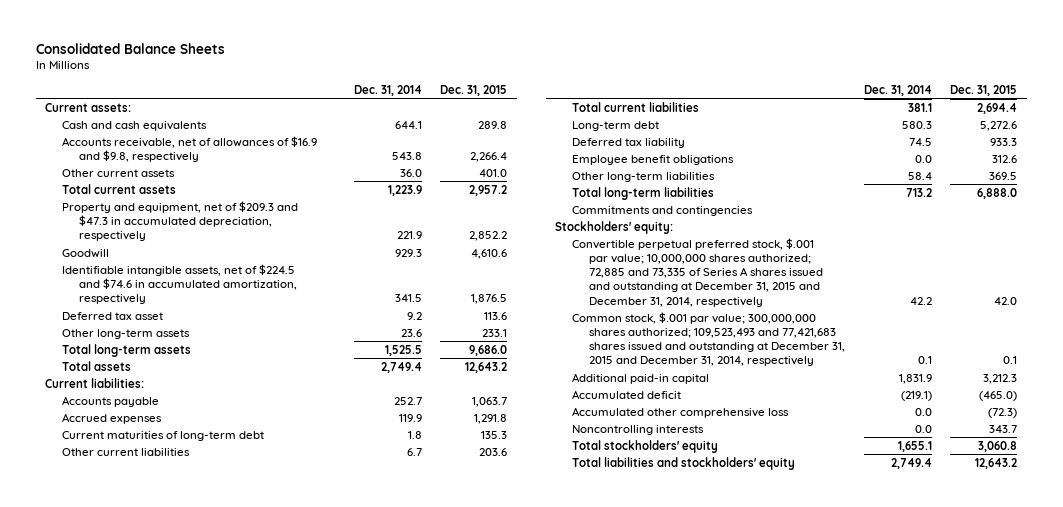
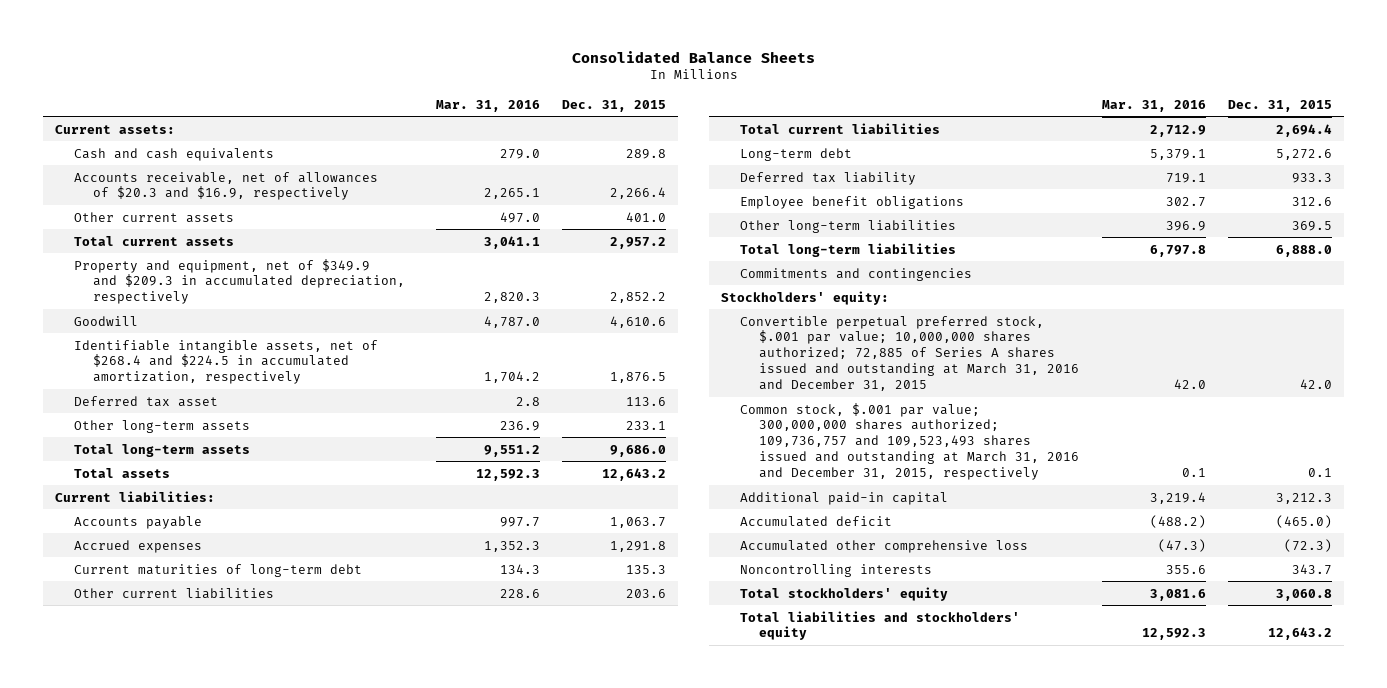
- | Dec. 31, 2014 | Dec. 31, 2015
+ | Mar. 31, 2016 | Dec. 31, 2015
- Accounts receivable, net of allowances of $16.9 and $9.8, respectively | 543.8 | 2,266.4
+ Accounts receivable, net of allowances of $20.3 and $16.9, respectively | 2,265.1 | 2,266.4
- Property and equipment, net of $209.3 and $47.3 in accumulated depreciation, respectively | 221.9 | 2,852.2
+ Property and equipment, net of $349.9 and $209.3 in accumulated depreciation, respectively | 2,820.3 | 2,852.2
- Identifiable intangible assets, net of $224.5 and $74.6 in accumulated amortization, respectively | 341.5 | 1,876.5
+ Identifiable intangible assets, net of $268.4 and $224.5 in accumulated amortization, respectively | 1,704.2 | 1,876.5
- Convertible perpetual preferred stock, $.001 par value; 10,000,000 shares authorized; 72,885 and 73,335 of Series A shares issued and outstanding at December 31, 2015 and December 31, 2014, respectively | 42.2 | 42.0
- Common stock, $.001 par value; 300,000,000 shares authorized; 109,523,493 and 77,421,683 shares issued and outstanding at December 31, 2015 and December 31, 2014, respectively | 0.1 | 0.1
+ Convertible perpetual preferred stock, $.001 par value; 10,000,000 shares authorized; 72,885 of Series A shares issued and outstanding at March 31, 2016 and December 31, 2015 | 42.0 | 42.0
+ Common stock, $.001 par value; 300,000,000 shares authorized; 109,736,757 and 109,523,493 shares issued and outstanding at March 31, 2016 and December 31, 2015, respectively | 0.1 | 0.1

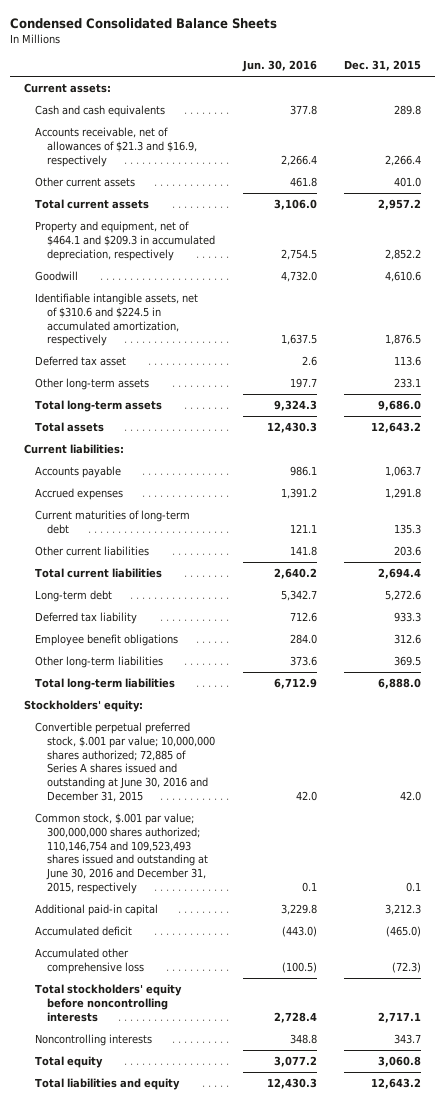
- Consolidated Balance Sheets
+ Condensed Consolidated Balance Sheets
- | Mar. 31, 2016 | Dec. 31, 2015
+ | Jun. 30, 2016 | Dec. 31, 2015
- Accounts receivable, net of allowances of $20.3 and $16.9, respectively | 2,265.1 | 2,266.4
+ Accounts receivable, net of allowances of $21.3 and $16.9, respectively | 2,266.4 | 2,266.4
- Property and equipment, net of $349.9 and $209.3 in accumulated depreciation, respectively | 2,820.3 | 2,852.2
+ Property and equipment, net of $464.1 and $209.3 in accumulated depreciation, respectively | 2,754.5 | 2,852.2
- Identifiable intangible assets, net of $268.4 and $224.5 in accumulated amortization, respectively | 1,704.2 | 1,876.5
+ Identifiable intangible assets, net of $310.6 and $224.5 in accumulated amortization, respectively | 1,637.5 | 1,876.5
- Commitments and contingencies
- Convertible perpetual preferred stock, $.001 par value; 10,000,000 shares authorized; 72,885 of Series A shares issued and outstanding at March 31, 2016 and December 31, 2015 | 42.0 | 42.0
- Common stock, $.001 par value; 300,000,000 shares authorized; 109,736,757 and 109,523,493 shares issued and outstanding at March 31, 2016 and December 31, 2015, respectively | 0.1 | 0.1
+ Convertible perpetual preferred stock, $.001 par value; 10,000,000 shares authorized; 72,885 of Series A shares issued and outstanding at June 30, 2016 and December 31, 2015 | 42.0 | 42.0
+ Common stock, $.001 par value; 300,000,000 shares authorized; 110,146,754 and 109,523,493 shares issued and outstanding at June 30, 2016 and December 31, 2015, respectively | 0.1 | 0.1
+ Total stockholders' equity before noncontrolling interests | 2,728.4 | 2,717.1
- Total stockholders' equity | 3,081.6 | 3,060.8
- Total liabilities and stockholders' equity | 12,592.3 | 12,643.2
+ Total equity | 3,077.2 | 3,060.8
+ Total liabilities and equity | 12,430.3 | 12,643.2

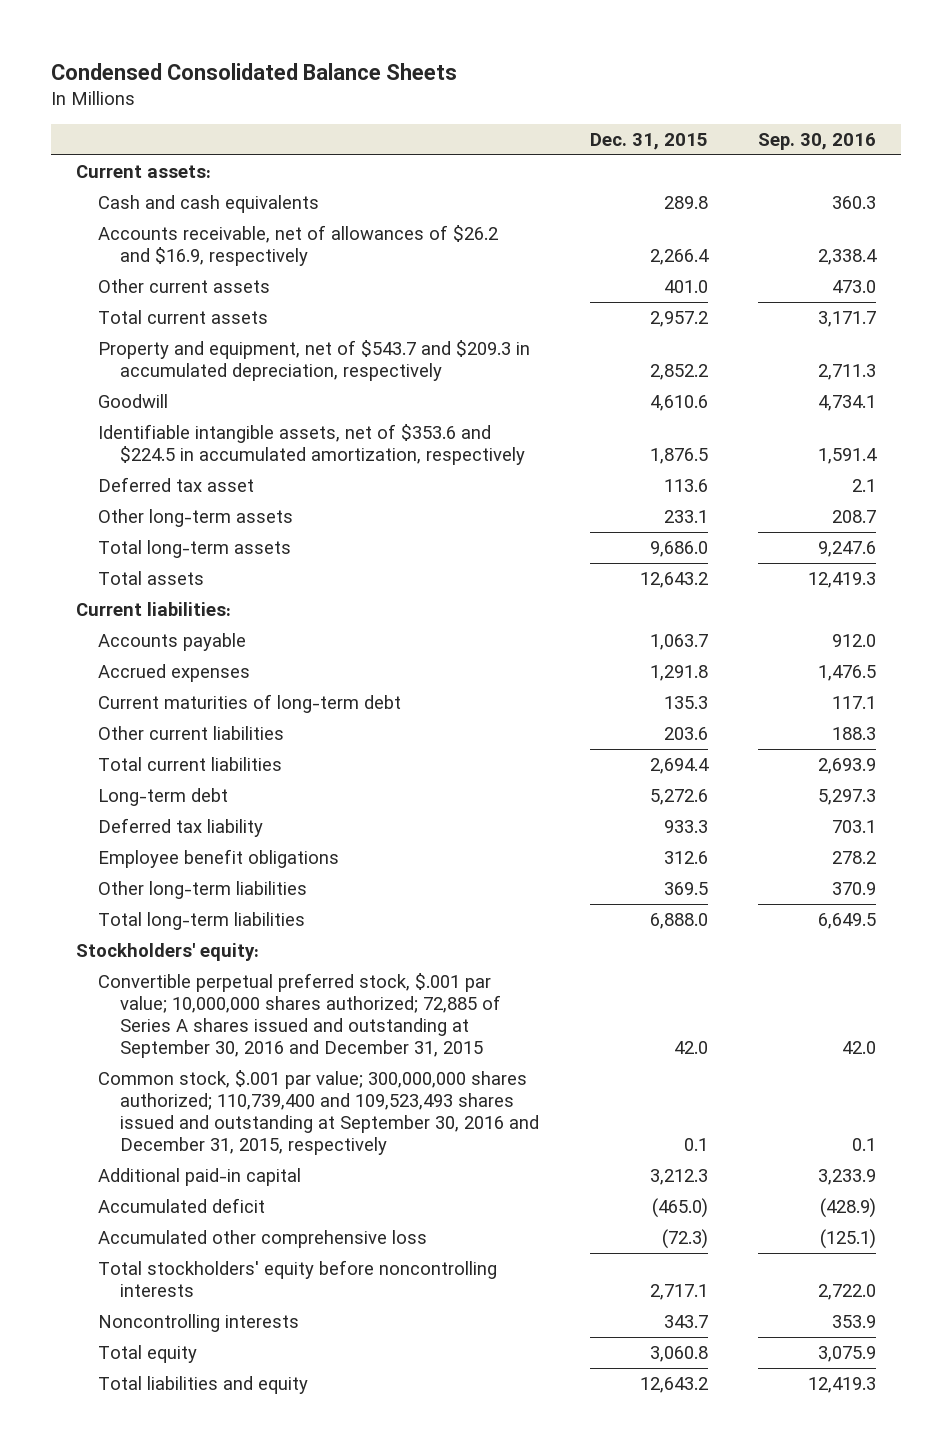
- | Jun. 30, 2016 | Dec. 31, 2015
+ | Dec. 31, 2015 | Sep. 30, 2016
- Accounts receivable, net of allowances of $21.3 and $16.9, respectively | 2,266.4 | 2,266.4
+ Accounts receivable, net of allowances of $26.2 and $16.9, respectively | 2,266.4 | 2,338.4
- Property and equipment, net of $464.1 and $209.3 in accumulated depreciation, respectively | 2,754.5 | 2,852.2
+ Property and equipment, net of $543.7 and $209.3 in accumulated depreciation, respectively | 2,852.2 | 2,711.3
- Identifiable intangible assets, net of $310.6 and $224.5 in accumulated amortization, respectively | 1,637.5 | 1,876.5
+ Identifiable intangible assets, net of $353.6 and $224.5 in accumulated amortization, respectively | 1,876.5 | 1,591.4
- Convertible perpetual preferred stock, $.001 par value; 10,000,000 shares authorized; 72,885 of Series A shares issued and outstanding at June 30, 2016 and December 31, 2015 | 42.0 | 42.0
- Common stock, $.001 par value; 300,000,000 shares authorized; 110,146,754 and 109,523,493 shares issued and outstanding at June 30, 2016 and December 31, 2015, respectively | 0.1 | 0.1
+ Convertible perpetual preferred stock, $.001 par value; 10,000,000 shares authorized; 72,885 of Series A shares issued and outstanding at September 30, 2016 and December 31, 2015 | 42.0 | 42.0
+ Common stock, $.001 par value; 300,000,000 shares authorized; 110,739,400 and 109,523,493 shares issued and outstanding at September 30, 2016 and December 31, 2015, respectively | 0.1 | 0.1

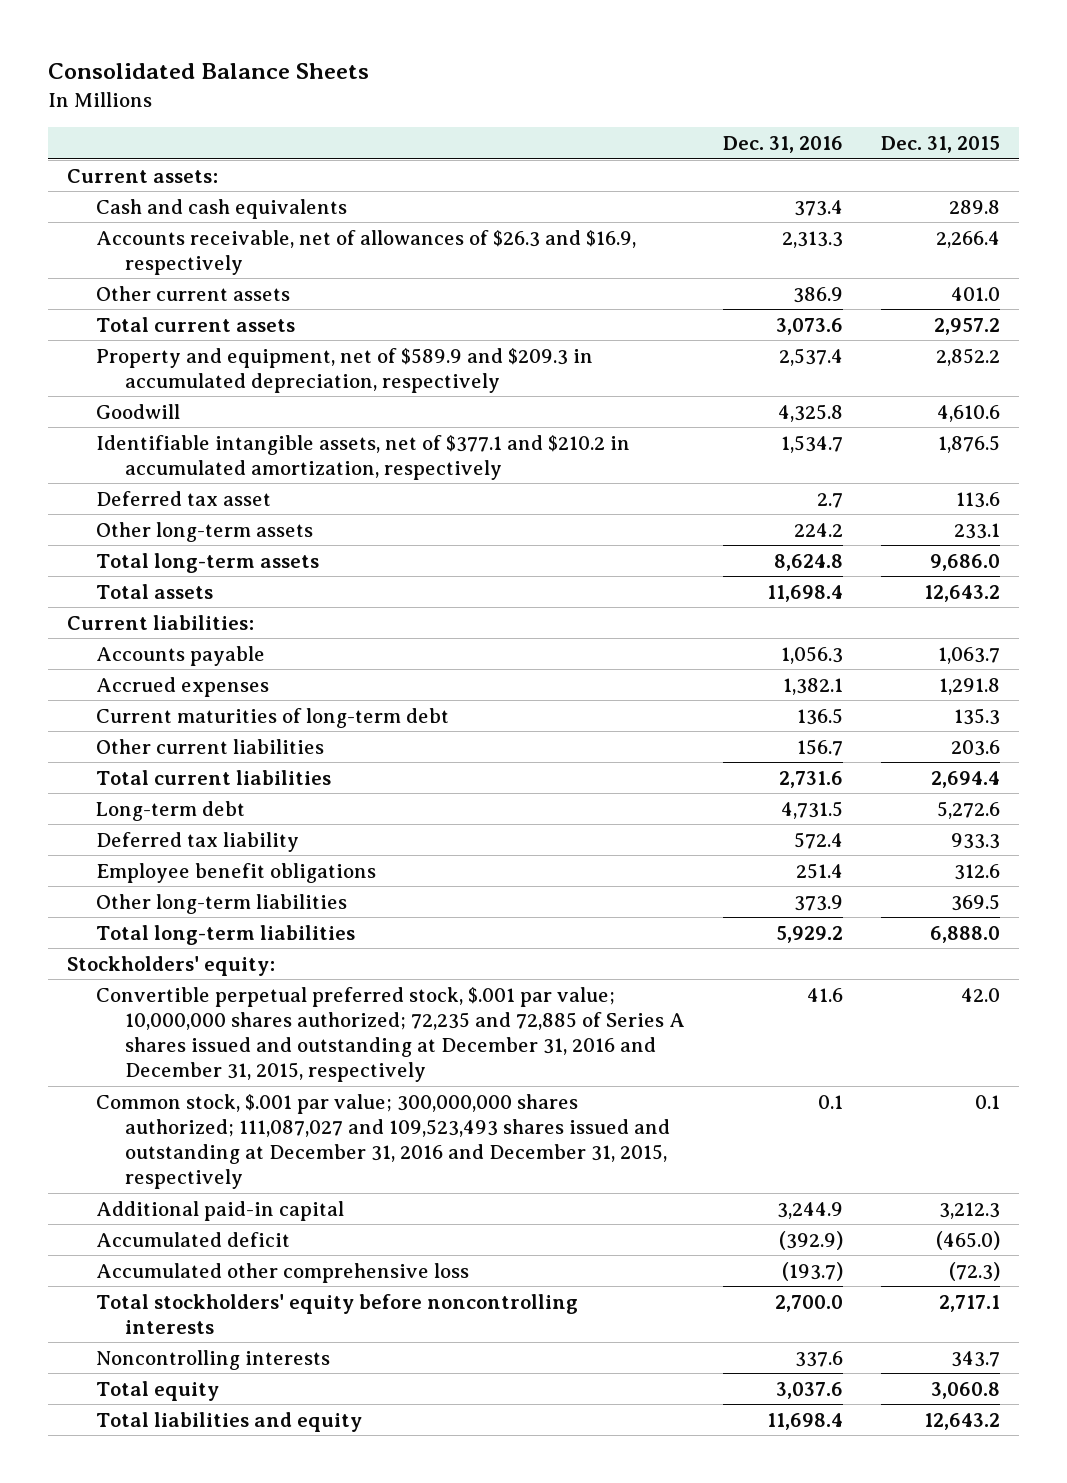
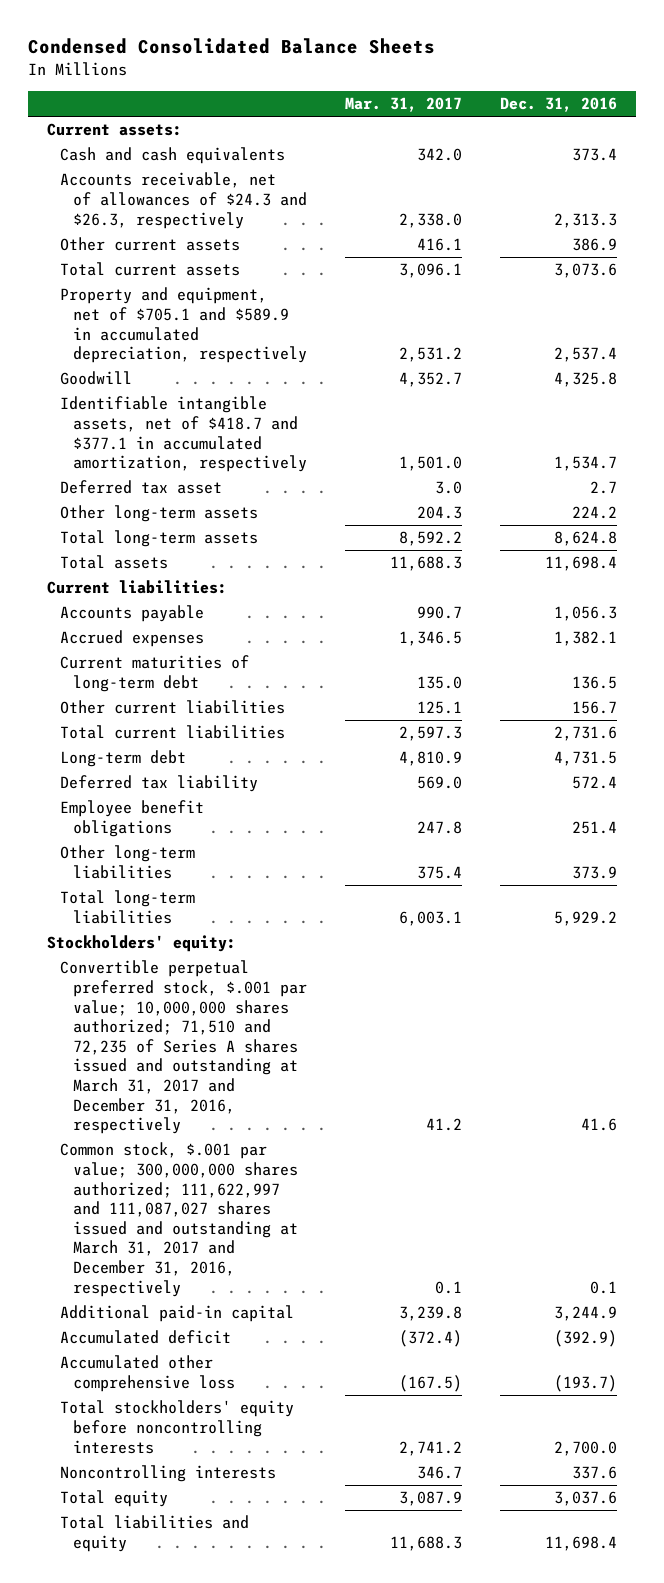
- Consolidated Balance Sheets
+ Condensed Consolidated Balance Sheets
- | Dec. 31, 2016 | Dec. 31, 2015
+ | Mar. 31, 2017 | Dec. 31, 2016
- Accounts receivable, net of allowances of $26.3 and $16.9, respectively | 2,313.3 | 2,266.4
+ Accounts receivable, net of allowances of $24.3 and $26.3, respectively | 2,338.0 | 2,313.3
- Property and equipment, net of $589.9 and $209.3 in accumulated depreciation, respectively | 2,537.4 | 2,852.2
+ Property and equipment, net of $705.1 and $589.9 in accumulated depreciation, respectively | 2,531.2 | 2,537.4
- Identifiable intangible assets, net of $377.1 and $210.2 in accumulated amortization, respectively | 1,534.7 | 1,876.5
+ Identifiable intangible assets, net of $418.7 and $377.1 in accumulated amortization, respectively | 1,501.0 | 1,534.7
- Convertible perpetual preferred stock, $.001 par value; 10,000,000 shares authorized; 72,235 and 72,885 of Series A shares issued and outstanding at December 31, 2016 and December 31, 2015, respectively | 41.6 | 42.0
- Common stock, $.001 par value; 300,000,000 shares authorized; 111,087,027 and 109,523,493 shares issued and outstanding at December 31, 2016 and December 31, 2015, respectively | 0.1 | 0.1
+ Convertible perpetual preferred stock, $.001 par value; 10,000,000 shares authorized; 71,510 and 72,235 of Series A shares issued and outstanding at March 31, 2017 and December 31, 2016, respectively | 41.2 | 41.6
+ Common stock, $.001 par value; 300,000,000 shares authorized; 111,622,997 and 111,087,027 shares issued and outstanding at March 31, 2017 and December 31, 2016, respectively | 0.1 | 0.1

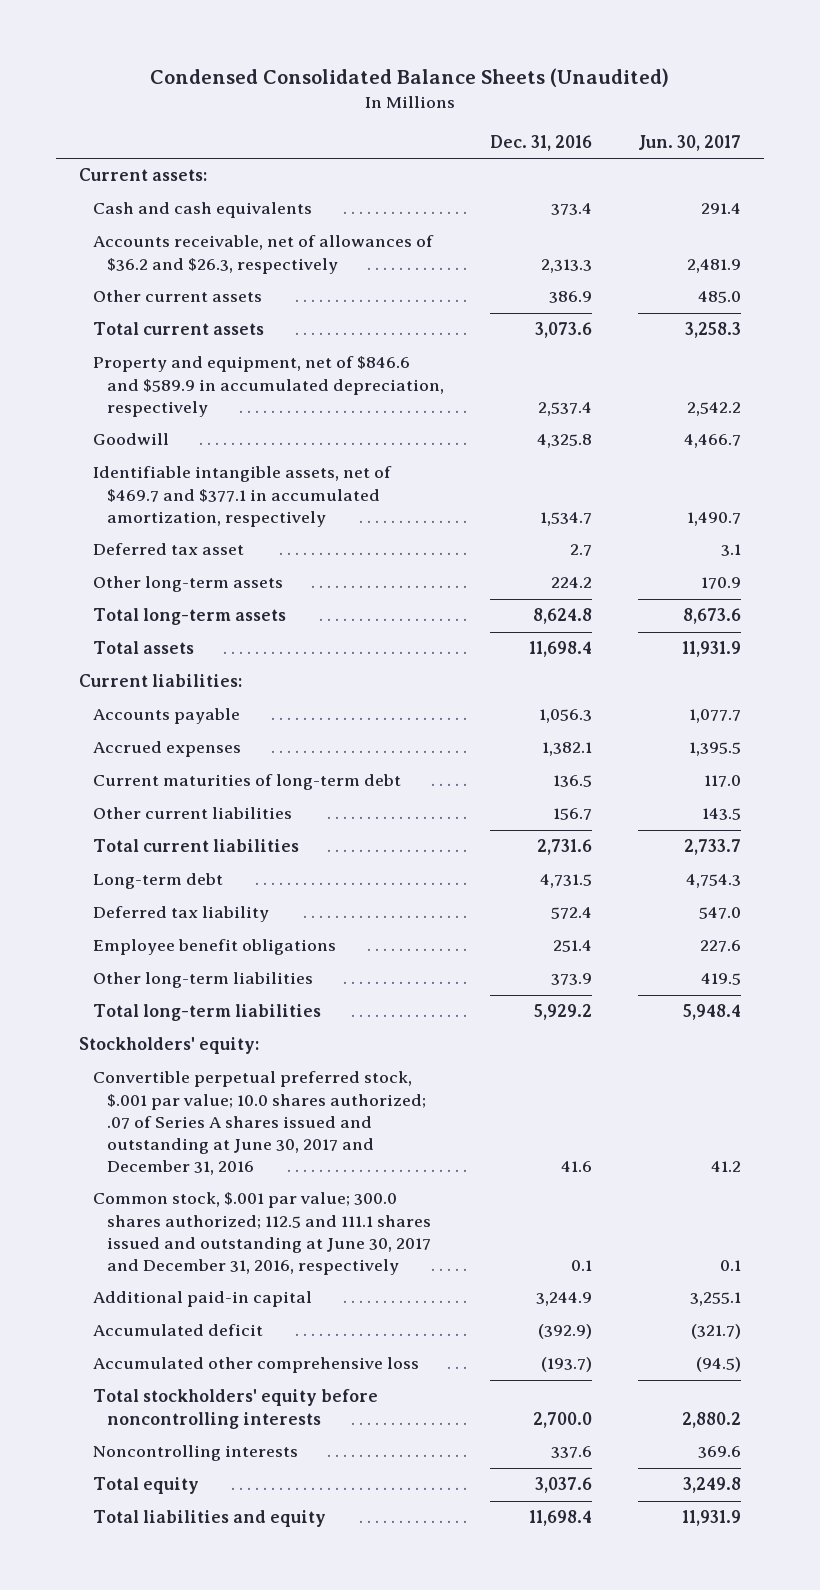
- Condensed Consolidated Balance Sheets
+ Condensed Consolidated Balance Sheets (Unaudited)
- | Mar. 31, 2017 | Dec. 31, 2016
+ | Dec. 31, 2016 | Jun. 30, 2017
- Accounts receivable, net of allowances of $24.3 and $26.3, respectively | 2,338.0 | 2,313.3
+ Accounts receivable, net of allowances of $36.2 and $26.3, respectively | 2,313.3 | 2,481.9
- Property and equipment, net of $705.1 and $589.9 in accumulated depreciation, respectively | 2,531.2 | 2,537.4
+ Property and equipment, net of $846.6 and $589.9 in accumulated depreciation, respectively | 2,537.4 | 2,542.2
- Identifiable intangible assets, net of $418.7 and $377.1 in accumulated amortization, respectively | 1,501.0 | 1,534.7
+ Identifiable intangible assets, net of $469.7 and $377.1 in accumulated amortization, respectively | 1,534.7 | 1,490.7
- Convertible perpetual preferred stock, $.001 par value; 10,000,000 shares authorized; 71,510 and 72,235 of Series A shares issued and outstanding at March 31, 2017 and December 31, 2016, respectively | 41.2 | 41.6
- Common stock, $.001 par value; 300,000,000 shares authorized; 111,622,997 and 111,087,027 shares issued and outstanding at March 31, 2017 and December 31, 2016, respectively | 0.1 | 0.1
+ Convertible perpetual preferred stock, $.001 par value; 10.0 shares authorized; .07 of Series A shares issued and outstanding at June 30, 2017 and December 31, 2016 | 41.6 | 41.2
+ Common stock, $.001 par value; 300.0 shares authorized; 112.5 and 111.1 shares issued and outstanding at June 30, 2017 and December 31, 2016, respectively | 0.1 | 0.1

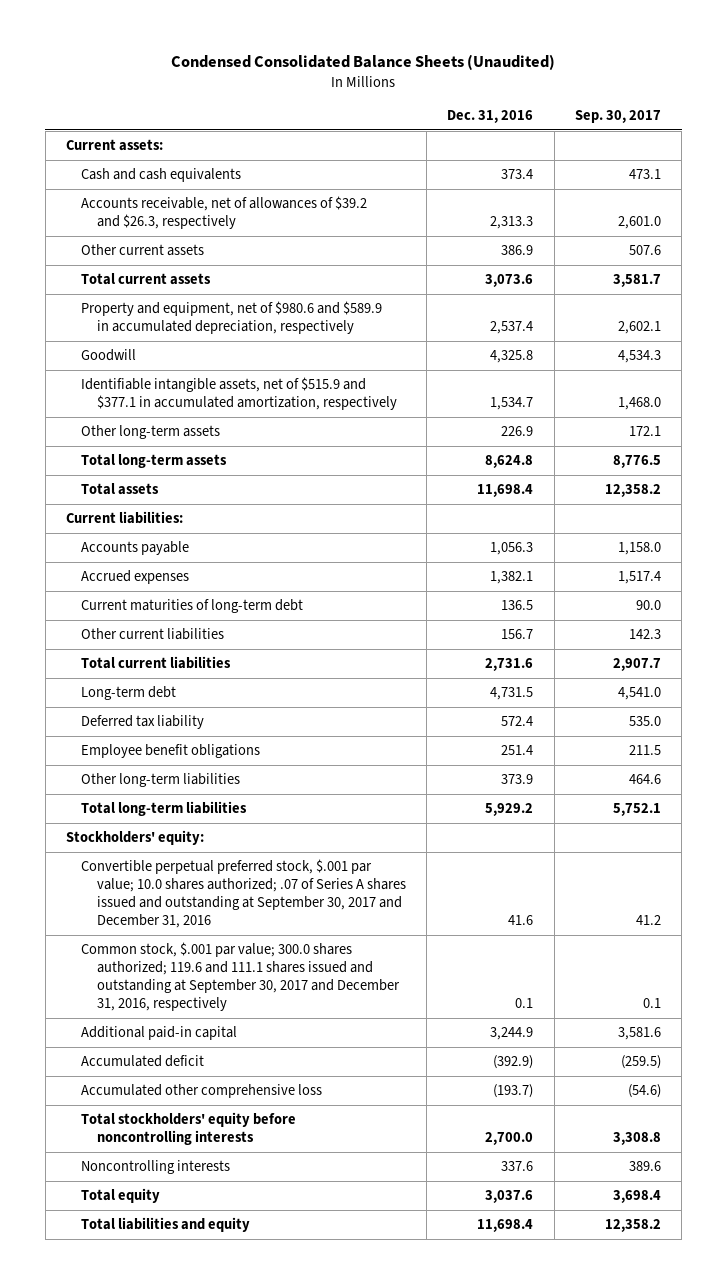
- | Dec. 31, 2016 | Jun. 30, 2017
+ | Dec. 31, 2016 | Sep. 30, 2017
- Accounts receivable, net of allowances of $36.2 and $26.3, respectively | 2,313.3 | 2,481.9
+ Accounts receivable, net of allowances of $39.2 and $26.3, respectively | 2,313.3 | 2,601.0
- Property and equipment, net of $846.6 and $589.9 in accumulated depreciation, respectively | 2,537.4 | 2,542.2
+ Property and equipment, net of $980.6 and $589.9 in accumulated depreciation, respectively | 2,537.4 | 2,602.1
- Identifiable intangible assets, net of $469.7 and $377.1 in accumulated amortization, respectively | 1,534.7 | 1,490.7
- Deferred tax asset | 2.7 | 3.1
- Other long-term assets | 224.2 | 170.9
+ Identifiable intangible assets, net of $515.9 and $377.1 in accumulated amortization, respectively | 1,534.7 | 1,468.0
+ Other long-term assets | 226.9 | 172.1
- Convertible perpetual preferred stock, $.001 par value; 10.0 shares authorized; .07 of Series A shares issued and outstanding at June 30, 2017 and December 31, 2016 | 41.6 | 41.2
- Common stock, $.001 par value; 300.0 shares authorized; 112.5 and 111.1 shares issued and outstanding at June 30, 2017 and December 31, 2016, respectively | 0.1 | 0.1
+ Convertible perpetual preferred stock, $.001 par value; 10.0 shares authorized; .07 of Series A shares issued and outstanding at September 30, 2017 and December 31, 2016 | 41.6 | 41.2
+ Common stock, $.001 par value; 300.0 shares authorized; 119.6 and 111.1 shares issued and outstanding at September 30, 2017 and December 31, 2016, respectively | 0.1 | 0.1

